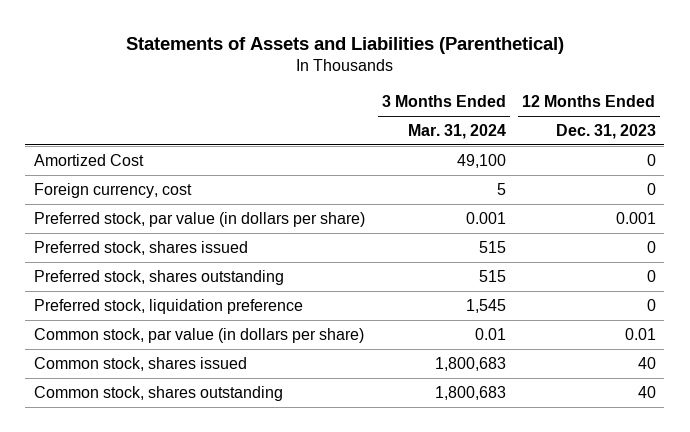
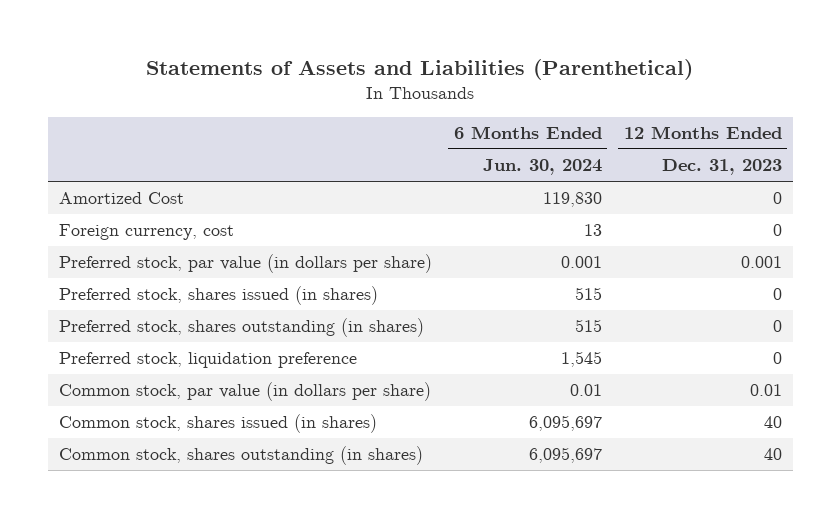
- | 3 Months Ended Mar. 31, 2024 | 12 Months Ended Dec. 31, 2023
+ | 6 Months Ended Jun. 30, 2024 | 12 Months Ended Dec. 31, 2023
- Preferred stock, shares issued | 515 | 0
- Preferred stock, shares outstanding | 515 | 0
+ Preferred stock, shares issued (in shares) | 515 | 0
+ Preferred stock, shares outstanding (in shares) | 515 | 0
- Common stock, shares issued | 1,800,683 | 40
- Common stock, shares outstanding | 1,800,683 | 40
+ Common stock, shares issued (in shares) | 6,095,697 | 40
+ Common stock, shares outstanding (in shares) | 6,095,697 | 40

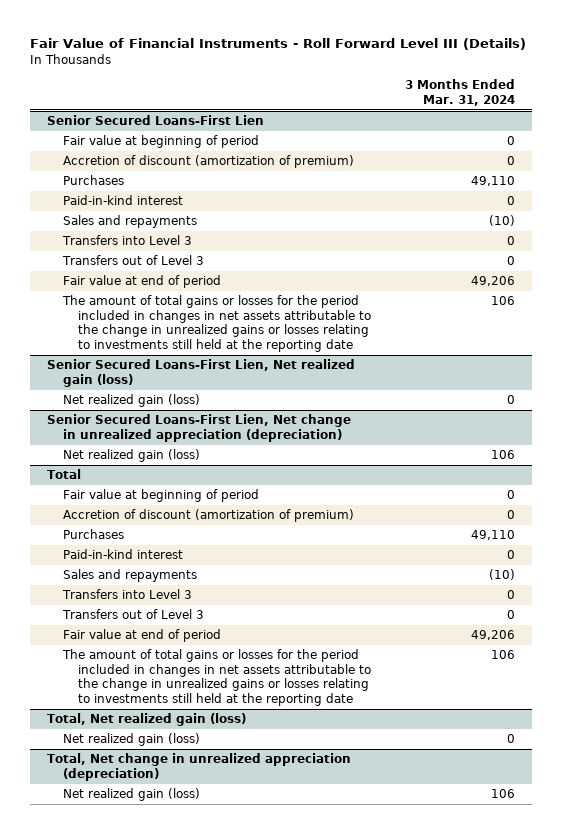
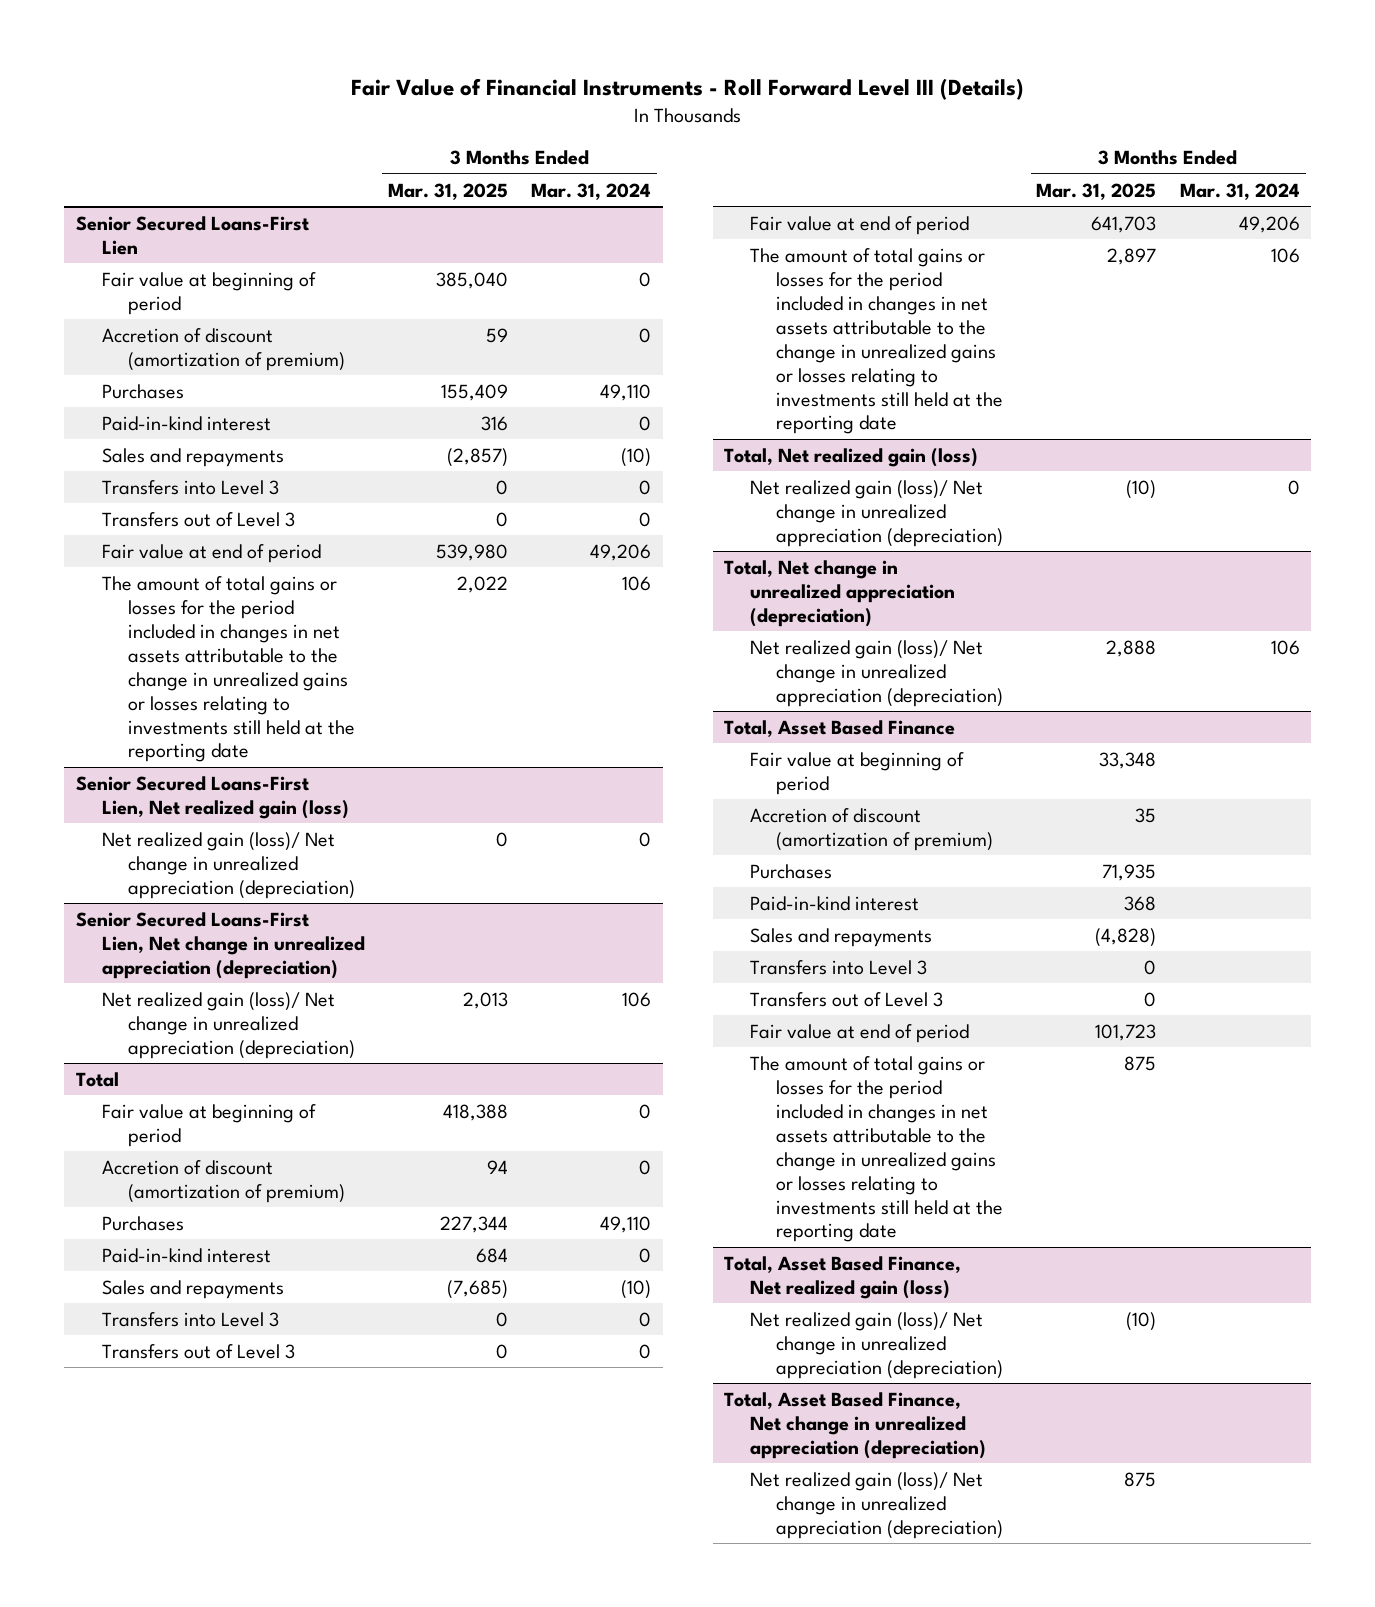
- | 3 Months Ended Mar. 31, 2024
+ | 3 Months Ended Mar. 31, 2025 | 3 Months Ended Mar. 31, 2024
@ Senior Secured Loans-First Lien, Net realized gain (loss)
- Net realized gain (loss) | 0
+ Net realized gain (loss)/ Net change in unrealized appreciation (depreciation) | 0 | 0
@ Senior Secured Loans-First Lien, Net change in unrealized appreciation (depreciation)
- Net realized gain (loss) | 106
+ Net realized gain (loss)/ Net change in unrealized appreciation (depreciation) | 2,013 | 106
@ Total, Net realized gain (loss)
- Net realized gain (loss) | 0
+ Net realized gain (loss)/ Net change in unrealized appreciation (depreciation) | (10) | 0
@ Total, Net change in unrealized appreciation (depreciation)
- Net realized gain (loss) | 106
+ Net realized gain (loss)/ Net change in unrealized appreciation (depreciation) | 2,888 | 106
+ Total, Asset Based Finance
+ Fair value at beginning of period | 33,348 |
+ Accretion of discount (amortization of premium) | 35 |
+ Purchases | 71,935 |
+ Paid-in-kind interest | 368 |
+ Sales and repayments | (4,828) |
+ Transfers into Level 3 | 0 |
+ Transfers out of Level 3 | 0 |
+ Fair value at end of period | 101,723 |
+ The amount of total gains or losses for the period included in changes in net assets attributable to the change in unrealized gains or losses relating to investments still held at the reporting date | 875 |
+ Total, Asset Based Finance, Net realized gain (loss)
+ Net realized gain (loss)/ Net change in unrealized appreciation (depreciation) | (10) |
+ Total, Asset Based Finance, Net change in unrealized appreciation (depreciation)
+ Net realized gain (loss)/ Net change in unrealized appreciation (depreciation) | 875 |

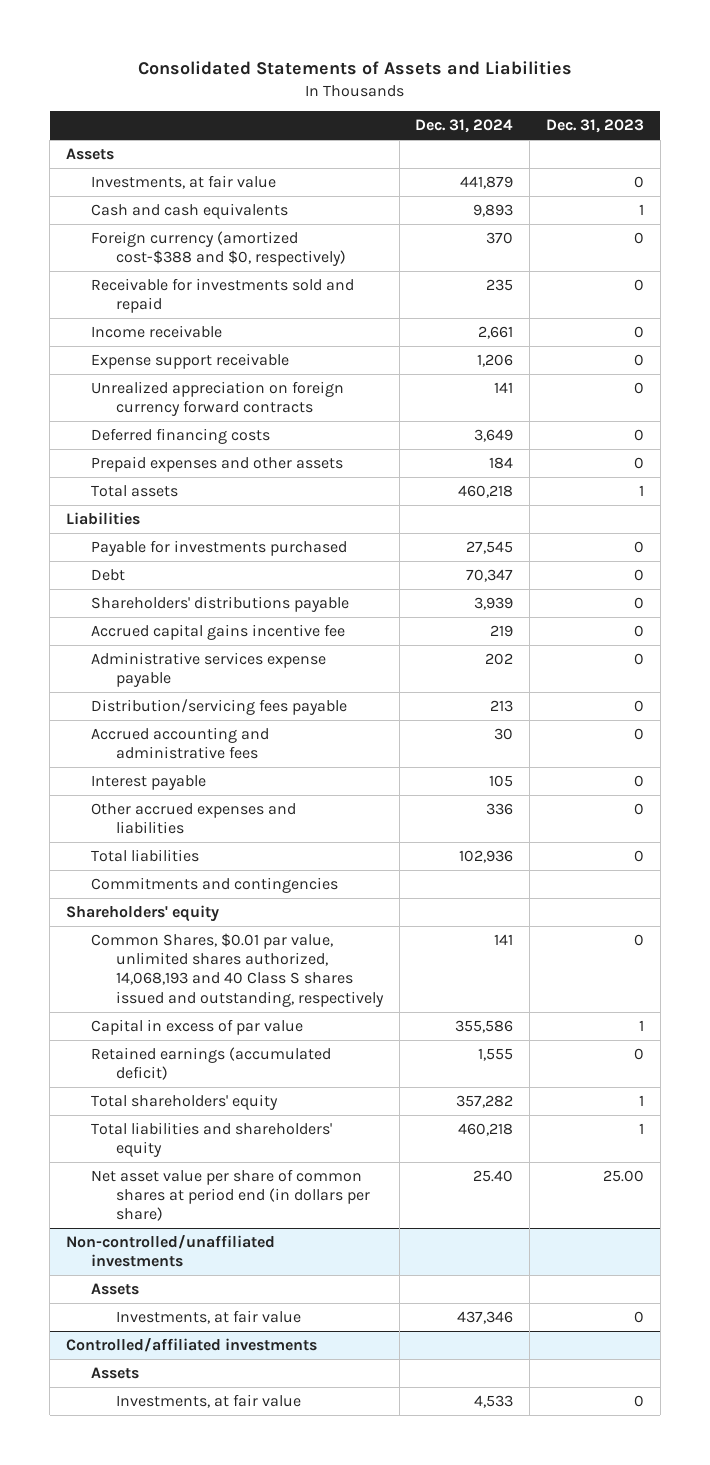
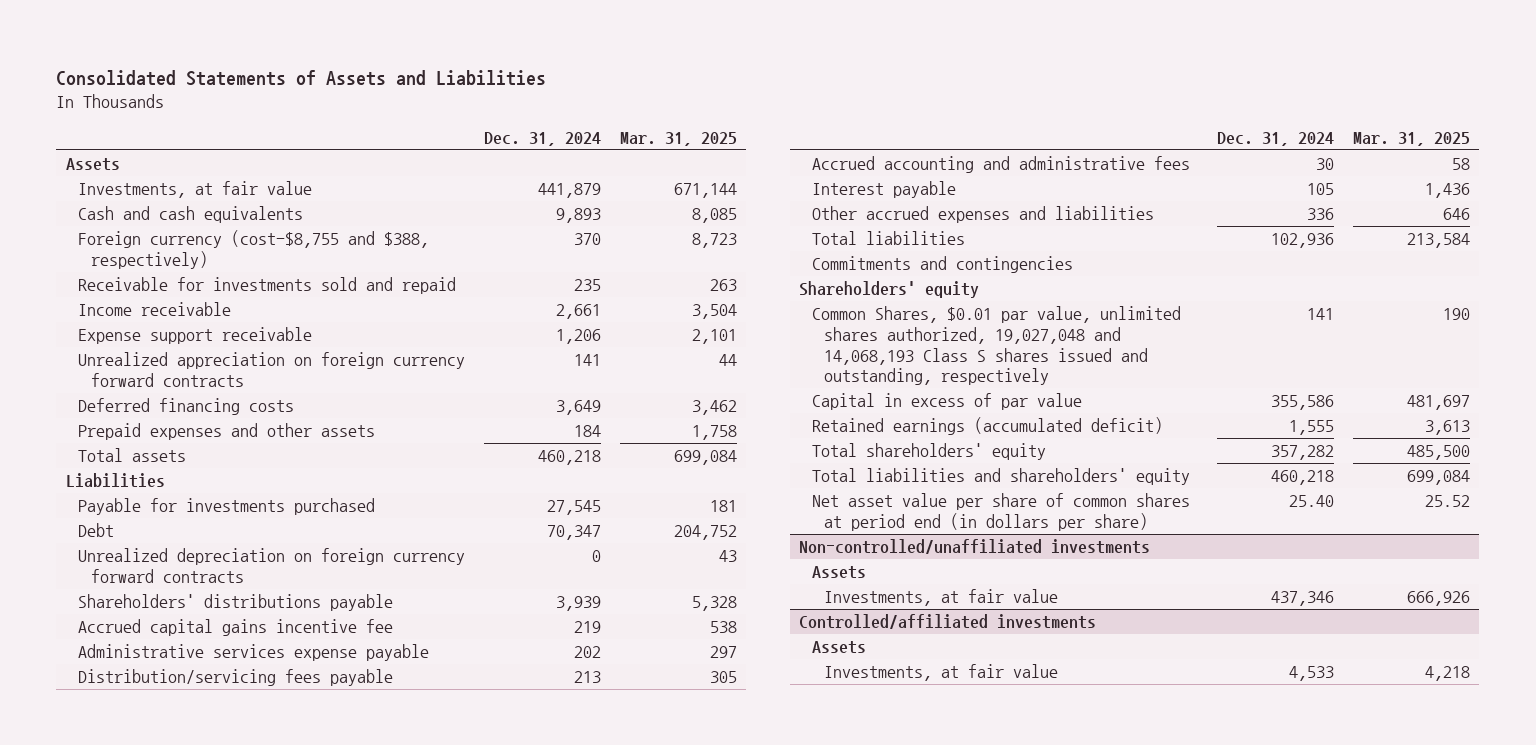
- | Dec. 31, 2024 | Dec. 31, 2023
+ | Dec. 31, 2024 | Mar. 31, 2025
- Foreign currency (amortized cost-$388 and $0, respectively) | 370 | 0
+ Foreign currency (cost-$8,755 and $388, respectively) | 370 | 8,723
+ Unrealized depreciation on foreign currency forward contracts | 0 | 43
- Common Shares, $0.01 par value, unlimited shares authorized, 14,068,193 and 40 Class S shares issued and outstanding, respectively | 141 | 0
+ Common Shares, $0.01 par value, unlimited shares authorized, 19,027,048 and 14,068,193 Class S shares issued and outstanding, respectively | 141 | 190

